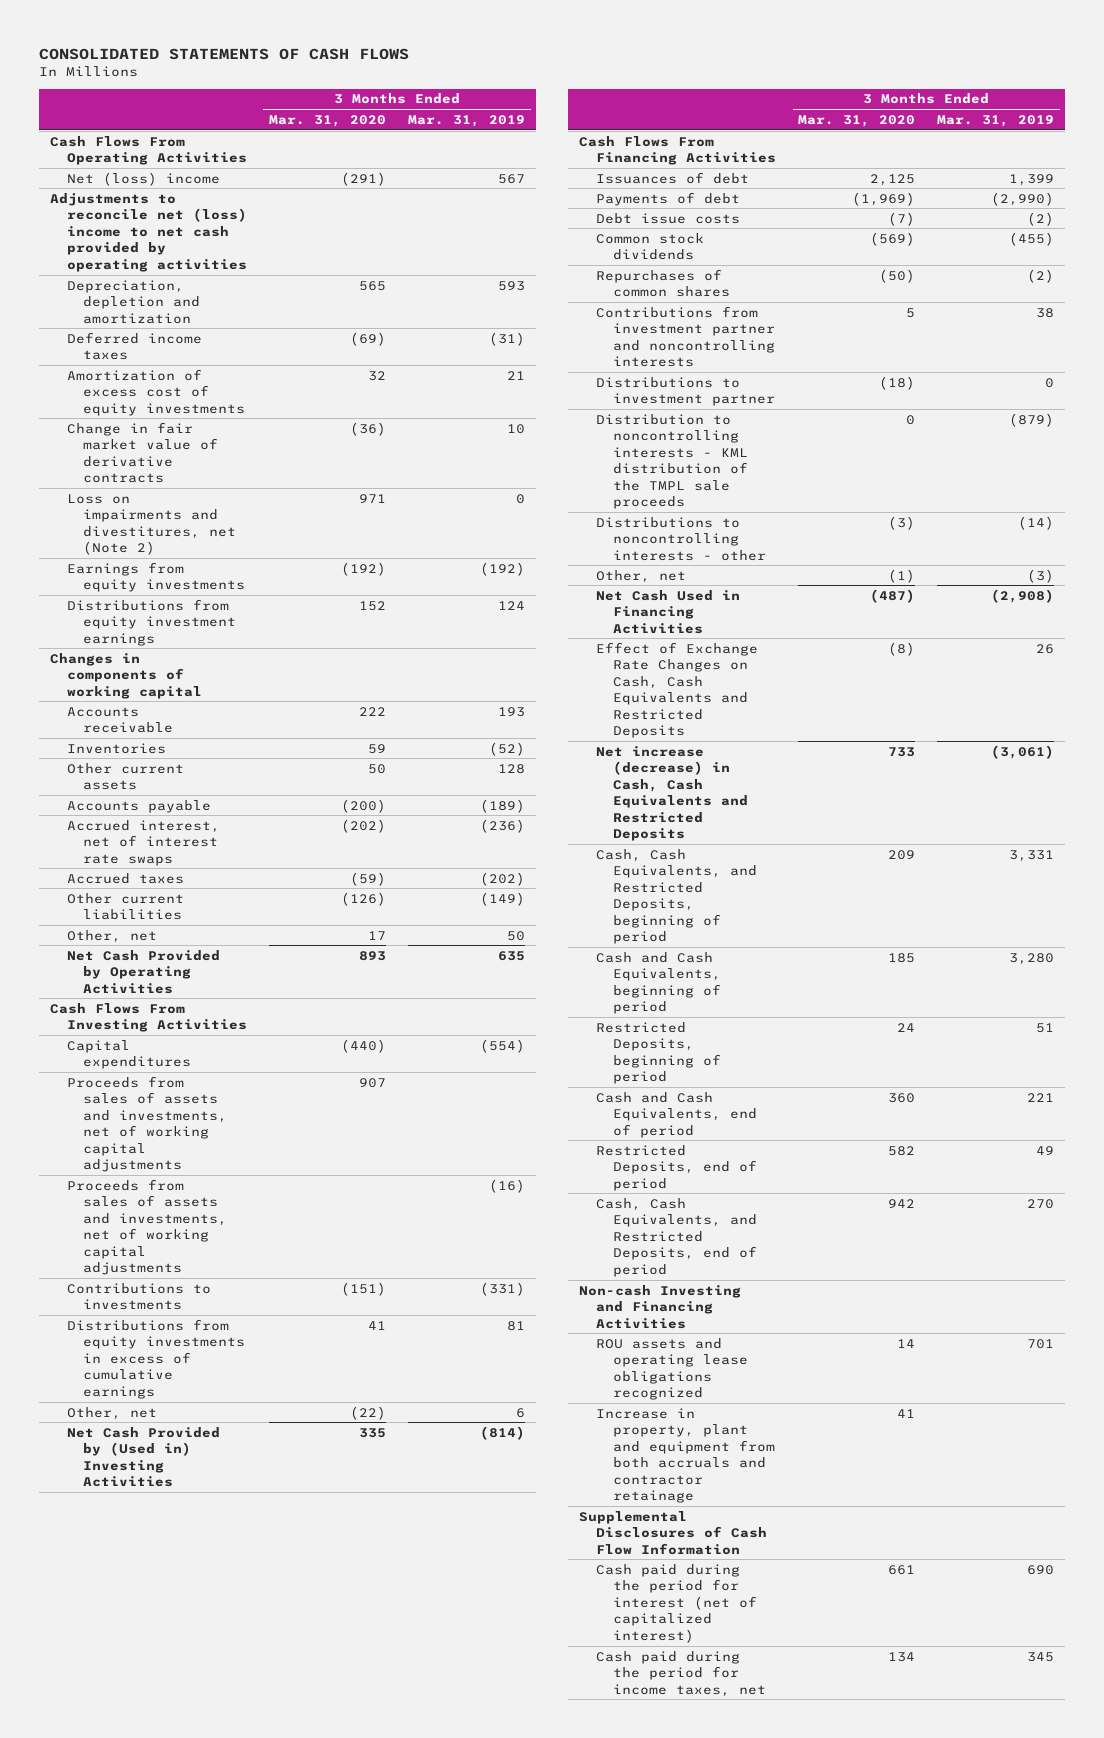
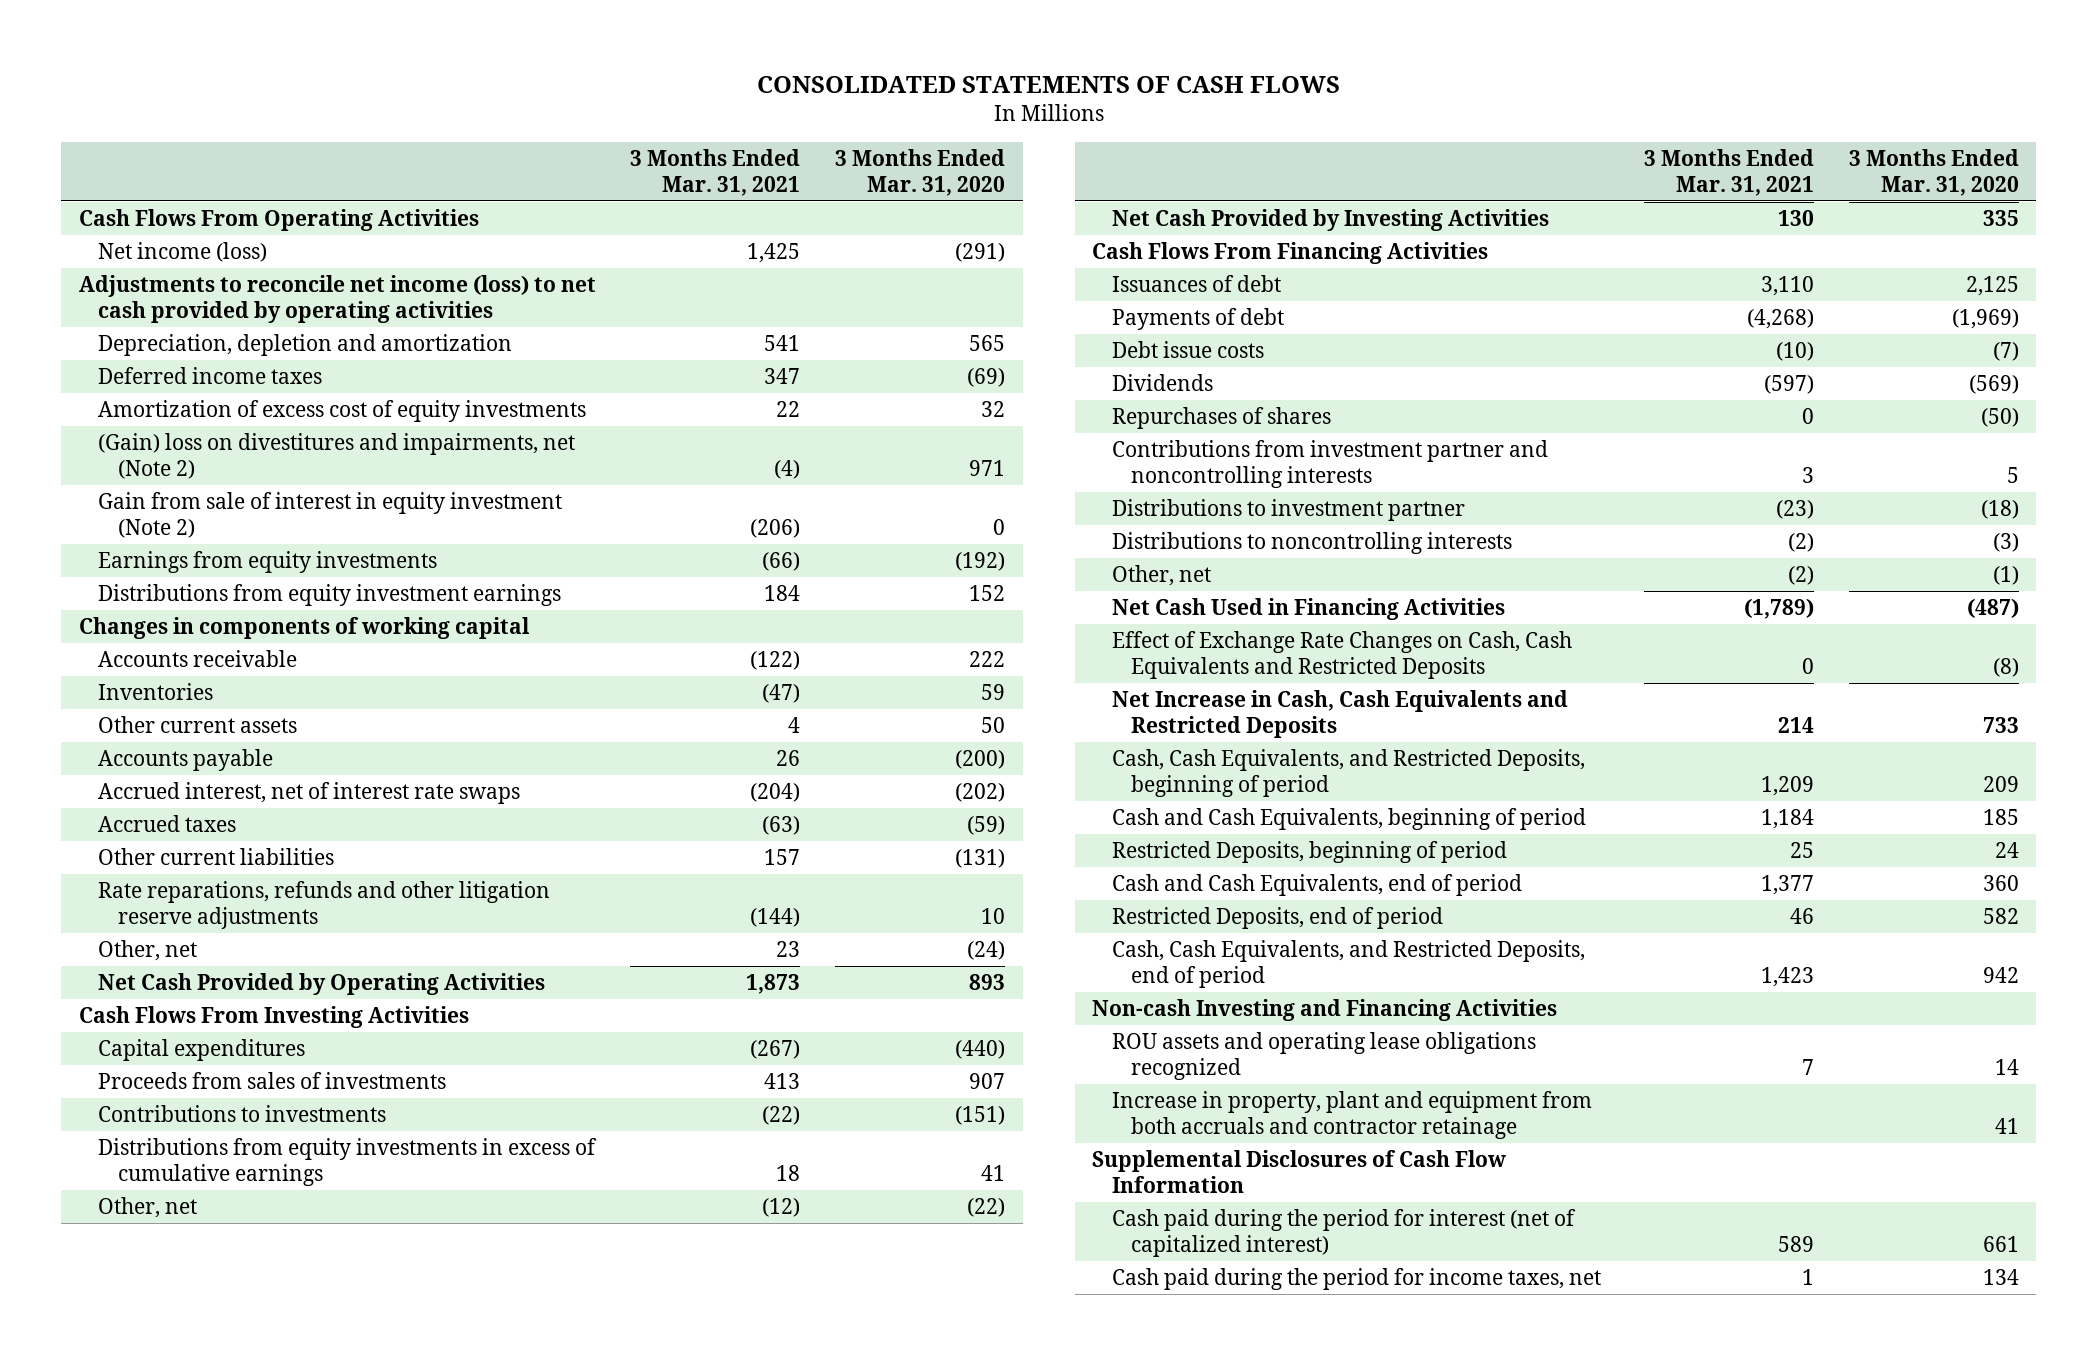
- | 3 Months Ended Mar. 31, 2020 | 3 Months Ended Mar. 31, 2019
+ | 3 Months Ended Mar. 31, 2021 | 3 Months Ended Mar. 31, 2020
- Net (loss) income | (291) | 567
- Adjustments to reconcile net (loss) income to net cash provided by operating activities
+ Net income (loss) | 1,425 | (291)
+ Adjustments to reconcile net income (loss) to net cash provided by operating activities
- Change in fair market value of derivative contracts | (36) | 10
- Loss on impairments and divestitures, net (Note 2) | 971 | 0
+ (Gain) loss on divestitures and impairments, net (Note 2) | (4) | 971
+ Gain from sale of interest in equity investment (Note 2) | (206) | 0
- Other current liabilities | (126) | (149)
- Other, net | 17 | 50
+ Other current liabilities | 157 | (131)
+ Rate reparations, refunds and other litigation reserve adjustments | (144) | 10
+ Other, net | 23 | (24)
- Proceeds from sales of assets and investments, net of working capital adjustments | 907 |
- Proceeds from sales of assets and investments, net of working capital adjustments | | (16)
+ Proceeds from sales of investments | 413 | 907
- Net Cash Provided by (Used in) Investing Activities | 335 | (814)
+ Net Cash Provided by Investing Activities | 130 | 335
- Common stock dividends | (569) | (455)
- Repurchases of common shares | (50) | (2)
+ Dividends | (597) | (569)
+ Repurchases of shares | 0 | (50)
- Distribution to noncontrolling interests - KML distribution of the TMPL sale proceeds | 0 | (879)
- Distributions to noncontrolling interests - other | (3) | (14)
+ Distributions to noncontrolling interests | (2) | (3)
- Net increase (decrease) in Cash, Cash Equivalents and Restricted Deposits | 733 | (3,061)
+ Net Increase in Cash, Cash Equivalents and Restricted Deposits | 214 | 733

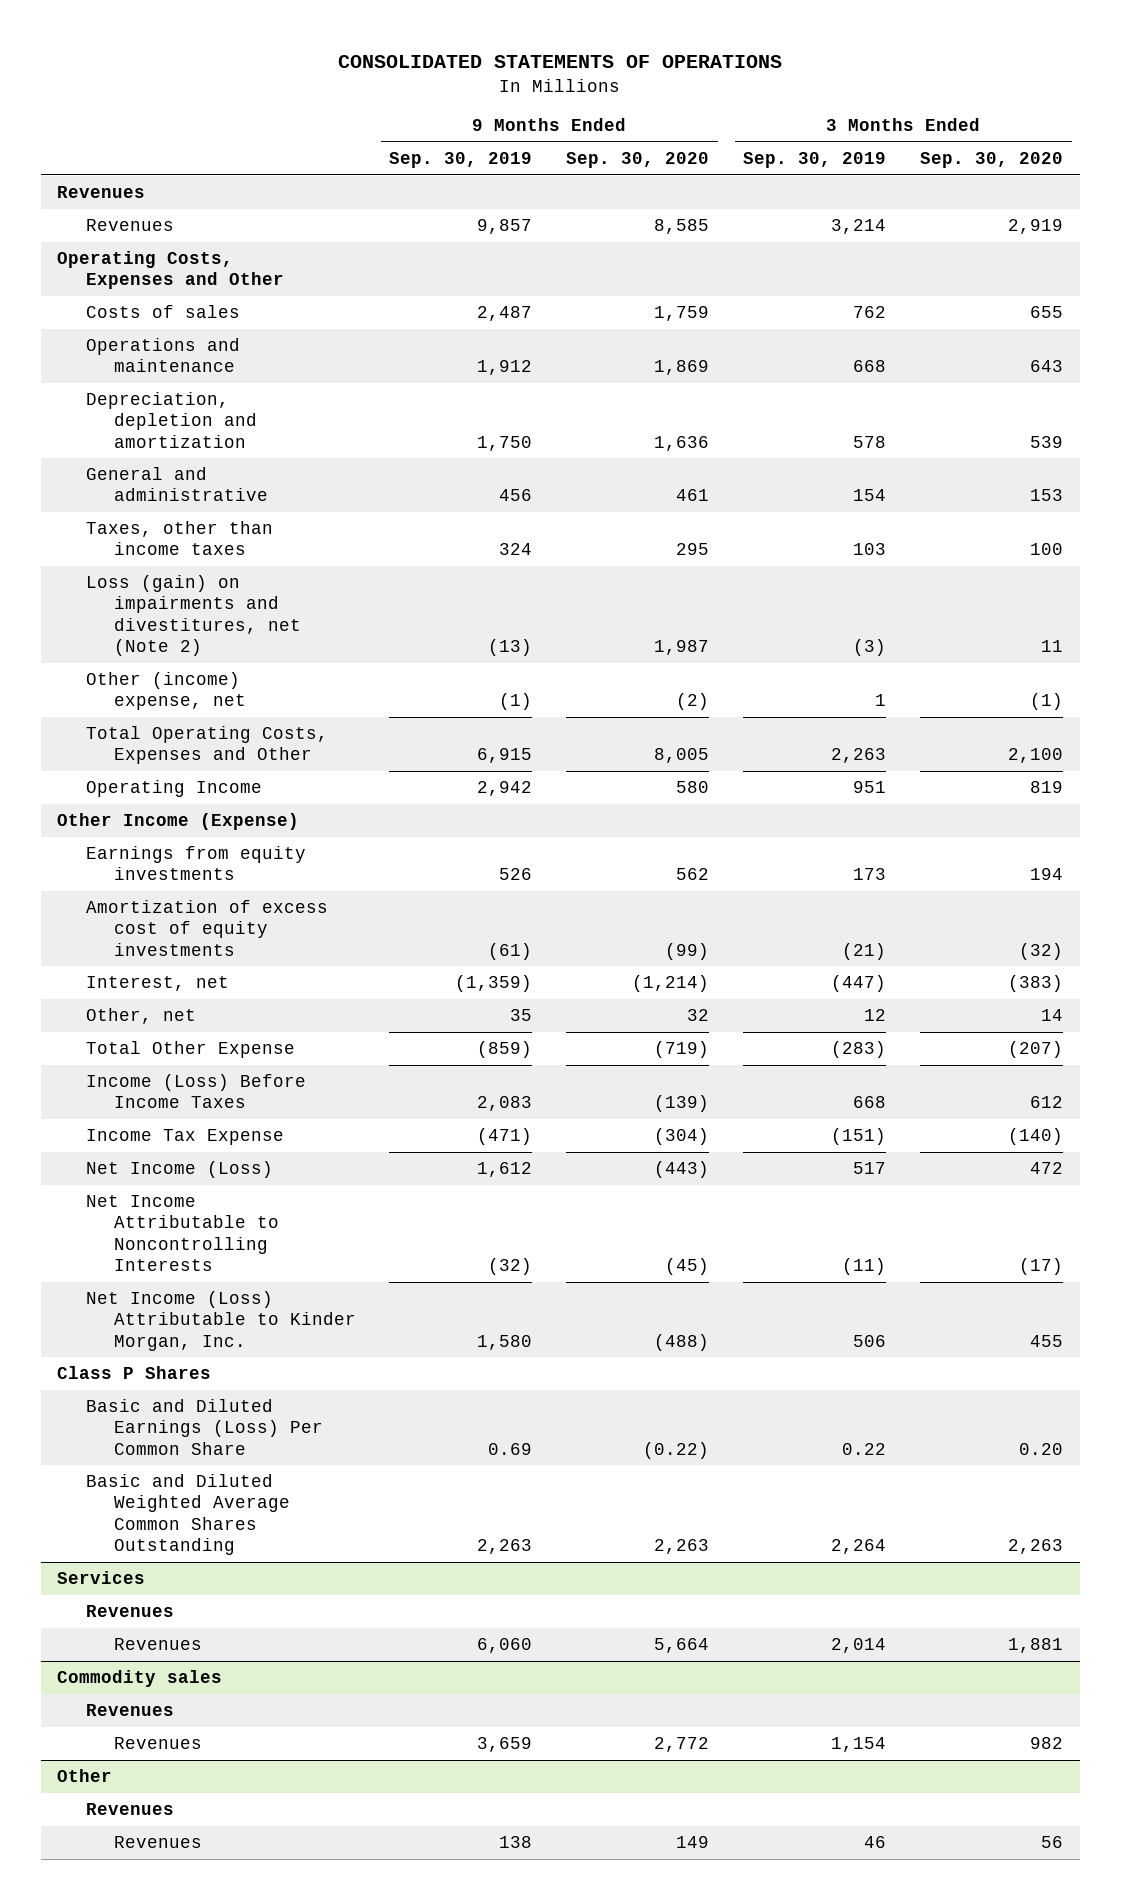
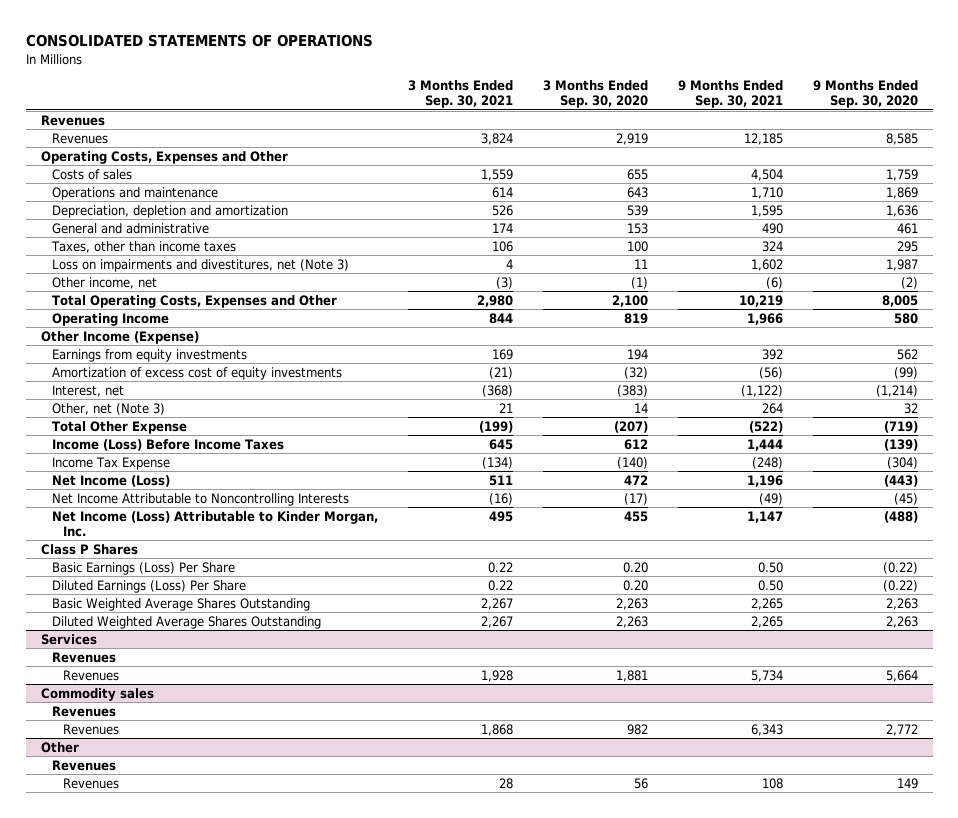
- | 9 Months Ended Sep. 30, 2019 | 9 Months Ended Sep. 30, 2020 | 3 Months Ended Sep. 30, 2019 | 3 Months Ended Sep. 30, 2020
+ | 3 Months Ended Sep. 30, 2021 | 3 Months Ended Sep. 30, 2020 | 9 Months Ended Sep. 30, 2021 | 9 Months Ended Sep. 30, 2020
- Loss (gain) on impairments and divestitures, net (Note 2) | (13) | 1,987 | (3) | 11
- Other (income) expense, net | (1) | (2) | 1 | (1)
+ Loss on impairments and divestitures, net (Note 3) | 4 | 11 | 1,602 | 1,987
+ Other income, net | (3) | (1) | (6) | (2)
- Other, net | 35 | 32 | 12 | 14
+ Other, net (Note 3) | 21 | 14 | 264 | 32
- Basic and Diluted Earnings (Loss) Per Common Share | 0.69 | (0.22) | 0.22 | 0.20
- Basic and Diluted Weighted Average Common Shares Outstanding | 2,263 | 2,263 | 2,264 | 2,263
+ Basic Earnings (Loss) Per Share | 0.22 | 0.20 | 0.50 | (0.22)
+ Diluted Earnings (Loss) Per Share | 0.22 | 0.20 | 0.50 | (0.22)
+ Basic Weighted Average Shares Outstanding | 2,267 | 2,263 | 2,265 | 2,263
+ Diluted Weighted Average Shares Outstanding | 2,267 | 2,263 | 2,265 | 2,263

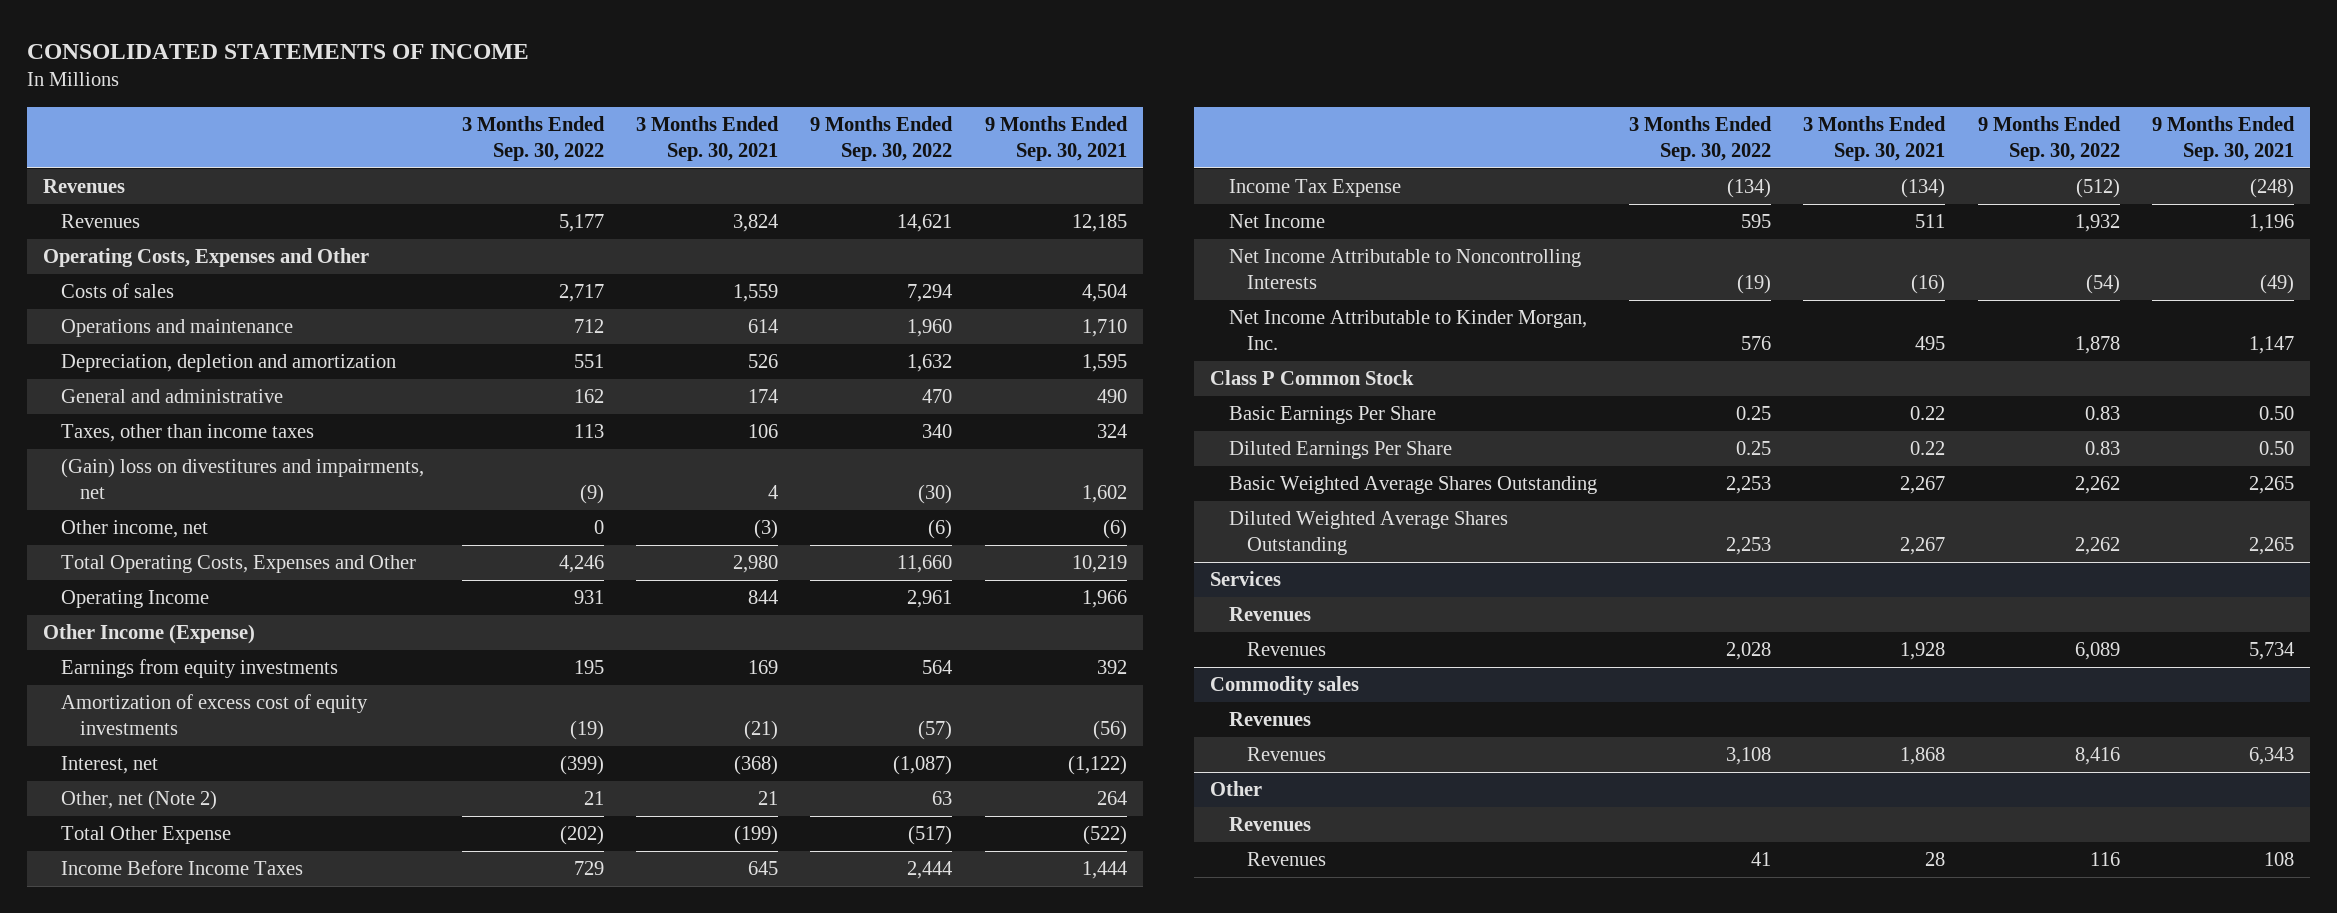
- CONSOLIDATED STATEMENTS OF OPERATIONS
+ CONSOLIDATED STATEMENTS OF INCOME
- | 3 Months Ended Sep. 30, 2021 | 3 Months Ended Sep. 30, 2020 | 9 Months Ended Sep. 30, 2021 | 9 Months Ended Sep. 30, 2020
+ | 3 Months Ended Sep. 30, 2022 | 3 Months Ended Sep. 30, 2021 | 9 Months Ended Sep. 30, 2022 | 9 Months Ended Sep. 30, 2021
- Loss on impairments and divestitures, net (Note 3) | 4 | 11 | 1,602 | 1,987
+ (Gain) loss on divestitures and impairments, net | (9) | 4 | (30) | 1,602
- Other, net (Note 3) | 21 | 14 | 264 | 32
+ Other, net (Note 2) | 21 | 21 | 63 | 264
- Income (Loss) Before Income Taxes | 645 | 612 | 1,444 | (139)
+ Income Before Income Taxes | 729 | 645 | 2,444 | 1,444
- Net Income (Loss) | 511 | 472 | 1,196 | (443)
+ Net Income | 595 | 511 | 1,932 | 1,196
- Net Income (Loss) Attributable to Kinder Morgan, Inc. | 495 | 455 | 1,147 | (488)
- Class P Shares
- Basic Earnings (Loss) Per Share | 0.22 | 0.20 | 0.50 | (0.22)
- Diluted Earnings (Loss) Per Share | 0.22 | 0.20 | 0.50 | (0.22)
+ Net Income Attributable to Kinder Morgan, Inc. | 576 | 495 | 1,878 | 1,147
+ Class P Common Stock
+ Basic Earnings Per Share | 0.25 | 0.22 | 0.83 | 0.50
+ Diluted Earnings Per Share | 0.25 | 0.22 | 0.83 | 0.50

